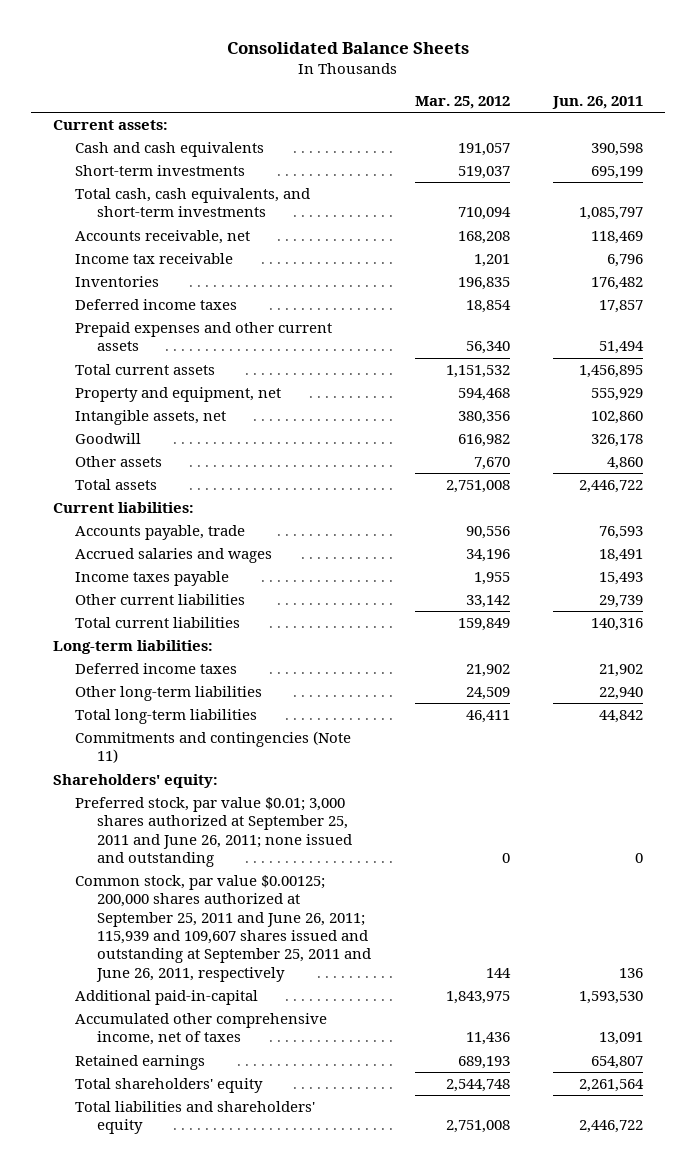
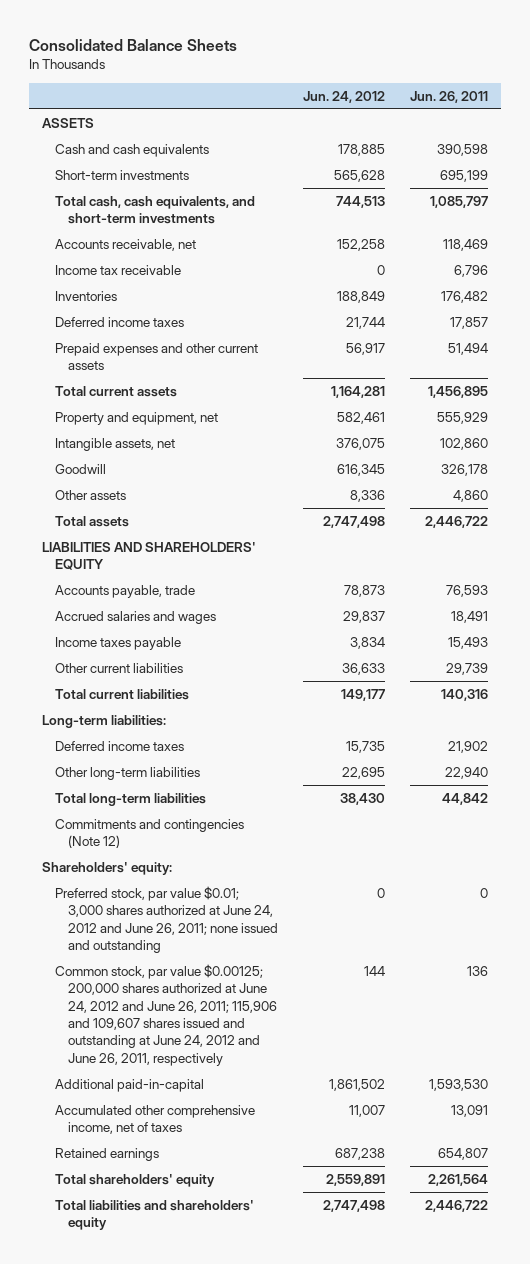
- | Mar. 25, 2012 | Jun. 26, 2011
+ | Jun. 24, 2012 | Jun. 26, 2011
- Current assets:
+ ASSETS
- Current liabilities:
+ LIABILITIES AND SHAREHOLDERS' EQUITY
- Commitments and contingencies (Note 11)
+ Commitments and contingencies (Note 12)
- Preferred stock, par value $0.01; 3,000 shares authorized at September 25, 2011 and June 26, 2011; none issued and outstanding | 0 | 0
- Common stock, par value $0.00125; 200,000 shares authorized at September 25, 2011 and June 26, 2011; 115,939 and 109,607 shares issued and outstanding at September 25, 2011 and June 26, 2011, respectively | 144 | 136
+ Preferred stock, par value $0.01; 3,000 shares authorized at June 24, 2012 and June 26, 2011; none issued and outstanding | 0 | 0
+ Common stock, par value $0.00125; 200,000 shares authorized at June 24, 2012 and June 26, 2011; 115,906 and 109,607 shares issued and outstanding at June 24, 2012 and June 26, 2011, respectively | 144 | 136

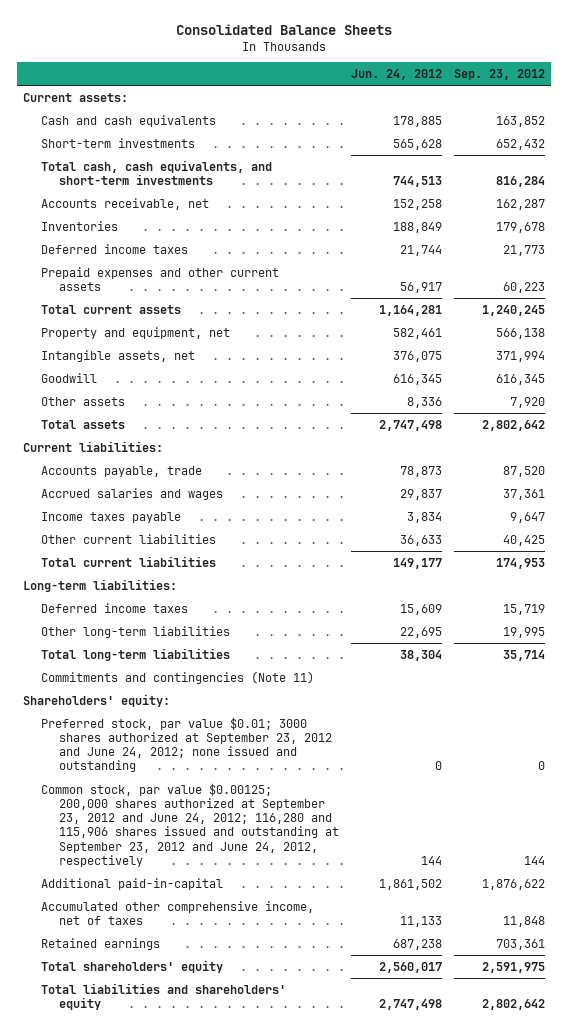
- | Jun. 24, 2012 | Jun. 26, 2011
+ | Jun. 24, 2012 | Sep. 23, 2012
- ASSETS
+ Current assets:
- Income tax receivable | 0 | 6,796
- LIABILITIES AND SHAREHOLDERS' EQUITY
+ Current liabilities:
- Deferred income taxes | 15,735 | 21,902
+ Deferred income taxes | 15,609 | 15,719
- Total long-term liabilities | 38,430 | 44,842
- Commitments and contingencies (Note 12)
+ Total long-term liabilities | 38,304 | 35,714
+ Commitments and contingencies (Note 11)
- Preferred stock, par value $0.01; 3,000 shares authorized at June 24, 2012 and June 26, 2011; none issued and outstanding | 0 | 0
- Common stock, par value $0.00125; 200,000 shares authorized at June 24, 2012 and June 26, 2011; 115,906 and 109,607 shares issued and outstanding at June 24, 2012 and June 26, 2011, respectively | 144 | 136
+ Preferred stock, par value $0.01; 3000 shares authorized at September 23, 2012 and June 24, 2012; none issued and outstanding | 0 | 0
+ Common stock, par value $0.00125; 200,000 shares authorized at September 23, 2012 and June 24, 2012; 116,280 and 115,906 shares issued and outstanding at September 23, 2012 and June 24, 2012, respectively | 144 | 144
- Accumulated other comprehensive income, net of taxes | 11,007 | 13,091
+ Accumulated other comprehensive income, net of taxes | 11,133 | 11,848
- Total shareholders' equity | 2,559,891 | 2,261,564
+ Total shareholders' equity | 2,560,017 | 2,591,975

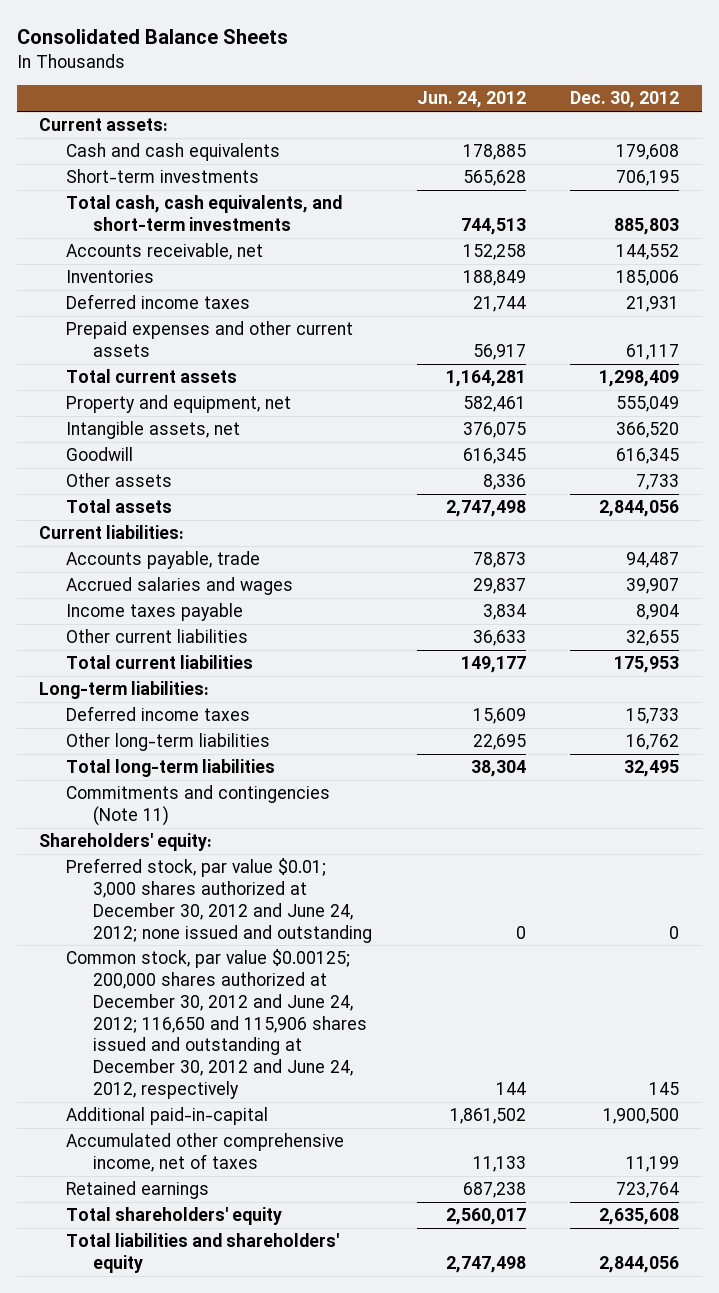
- | Jun. 24, 2012 | Sep. 23, 2012
+ | Jun. 24, 2012 | Dec. 30, 2012
- Preferred stock, par value $0.01; 3000 shares authorized at September 23, 2012 and June 24, 2012; none issued and outstanding | 0 | 0
- Common stock, par value $0.00125; 200,000 shares authorized at September 23, 2012 and June 24, 2012; 116,280 and 115,906 shares issued and outstanding at September 23, 2012 and June 24, 2012, respectively | 144 | 144
+ Preferred stock, par value $0.01; 3,000 shares authorized at December 30, 2012 and June 24, 2012; none issued and outstanding | 0 | 0
+ Common stock, par value $0.00125; 200,000 shares authorized at December 30, 2012 and June 24, 2012; 116,650 and 115,906 shares issued and outstanding at December 30, 2012 and June 24, 2012, respectively | 144 | 145

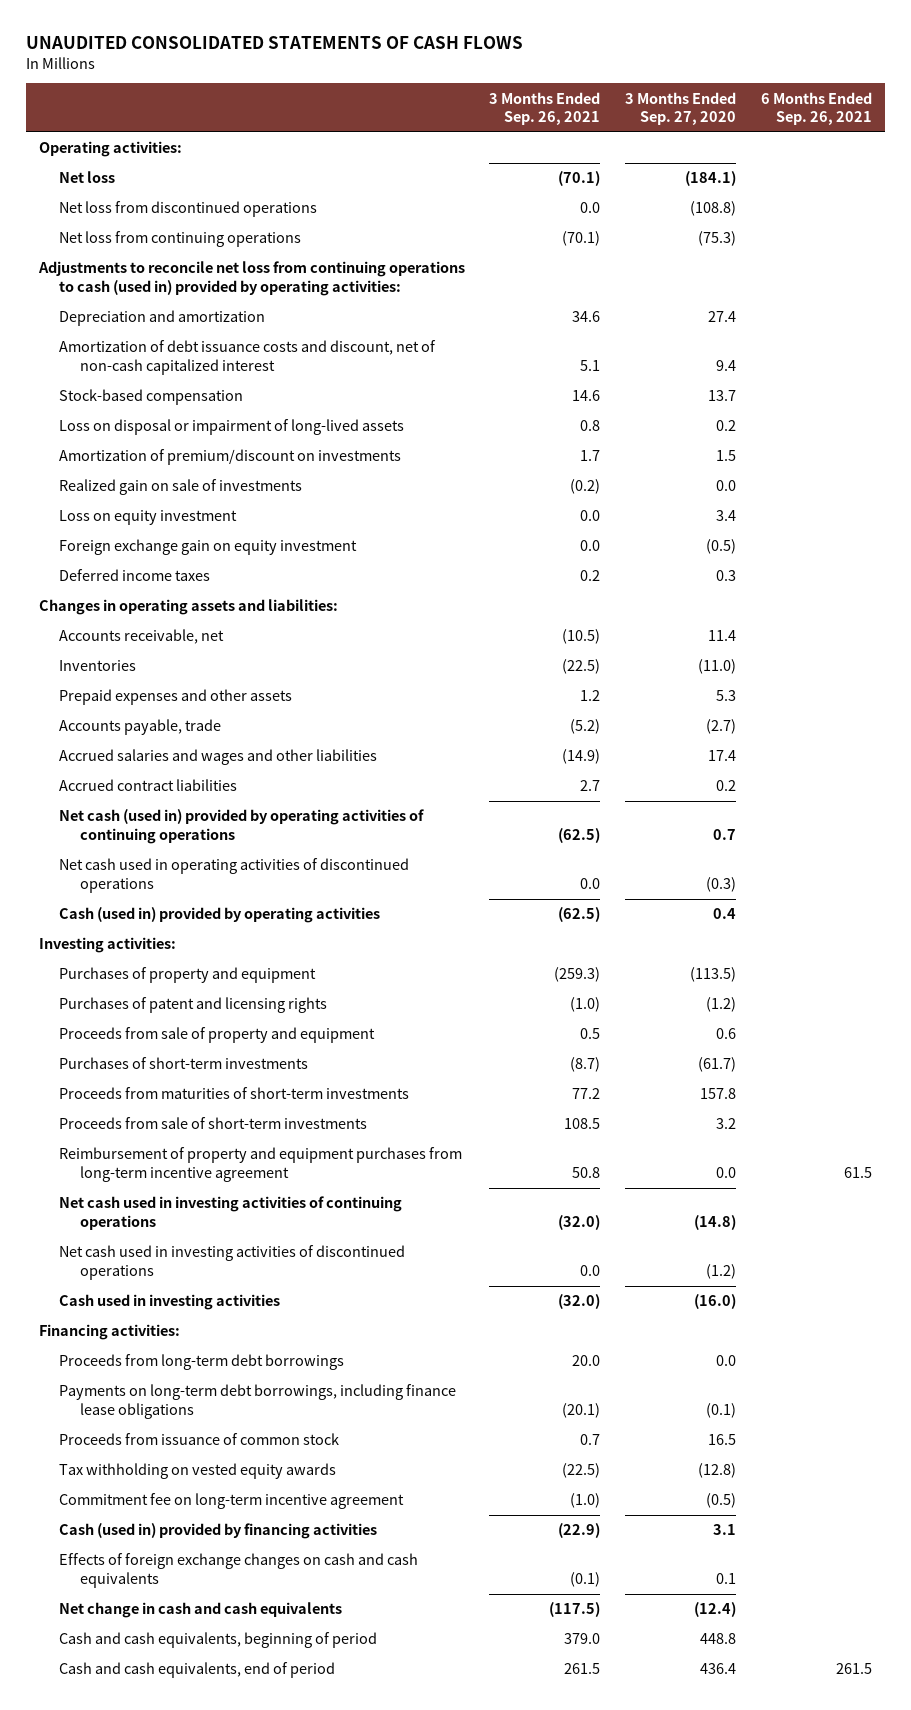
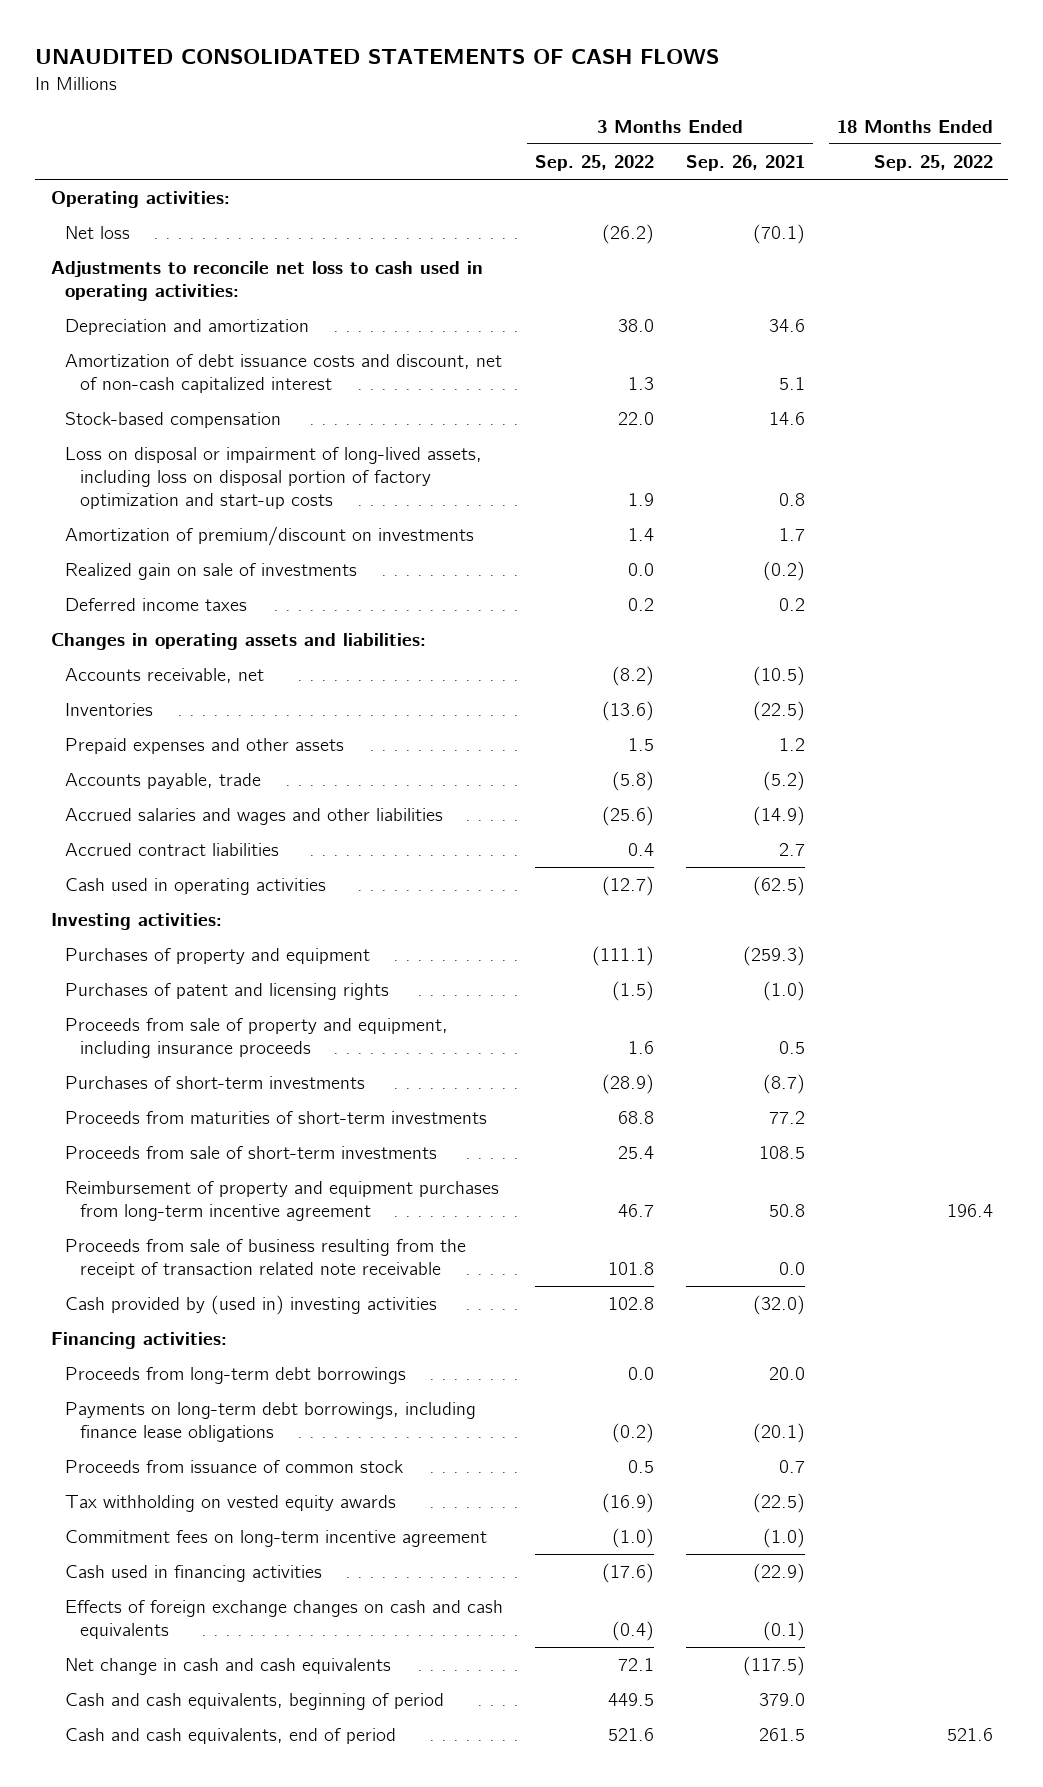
- | 3 Months Ended Sep. 26, 2021 | 3 Months Ended Sep. 27, 2020 | 6 Months Ended Sep. 26, 2021
+ | 3 Months Ended Sep. 25, 2022 | 3 Months Ended Sep. 26, 2021 | 18 Months Ended Sep. 25, 2022
- Net loss from discontinued operations | 0.0 | (108.8) |
- Net loss from continuing operations | (70.1) | (75.3) |
- Adjustments to reconcile net loss from continuing operations to cash (used in) provided by operating activities:
+ Adjustments to reconcile net loss to cash used in operating activities:
- Loss on disposal or impairment of long-lived assets | 0.8 | 0.2 |
+ Loss on disposal or impairment of long-lived assets, including loss on disposal portion of factory optimization and start-up costs | 1.9 | 0.8 |
- Loss on equity investment | 0.0 | 3.4 |
- Foreign exchange gain on equity investment | 0.0 | (0.5) |
- Net cash (used in) provided by operating activities of continuing operations | (62.5) | 0.7 |
- Net cash used in operating activities of discontinued operations | 0.0 | (0.3) |
- Cash (used in) provided by operating activities | (62.5) | 0.4 |
+ Cash used in operating activities | (12.7) | (62.5) |
- Proceeds from sale of property and equipment | 0.5 | 0.6 |
+ Proceeds from sale of property and equipment, including insurance proceeds | 1.6 | 0.5 |
- Net cash used in investing activities of continuing operations | (32.0) | (14.8) |
- Net cash used in investing activities of discontinued operations | 0.0 | (1.2) |
- Cash used in investing activities | (32.0) | (16.0) |
+ Proceeds from sale of business resulting from the receipt of transaction related note receivable | 101.8 | 0.0 |
+ Cash provided by (used in) investing activities | 102.8 | (32.0) |
- Commitment fee on long-term incentive agreement | (1.0) | (0.5) |
- Cash (used in) provided by financing activities | (22.9) | 3.1 |
+ Commitment fees on long-term incentive agreement | (1.0) | (1.0) |
+ Cash used in financing activities | (17.6) | (22.9) |

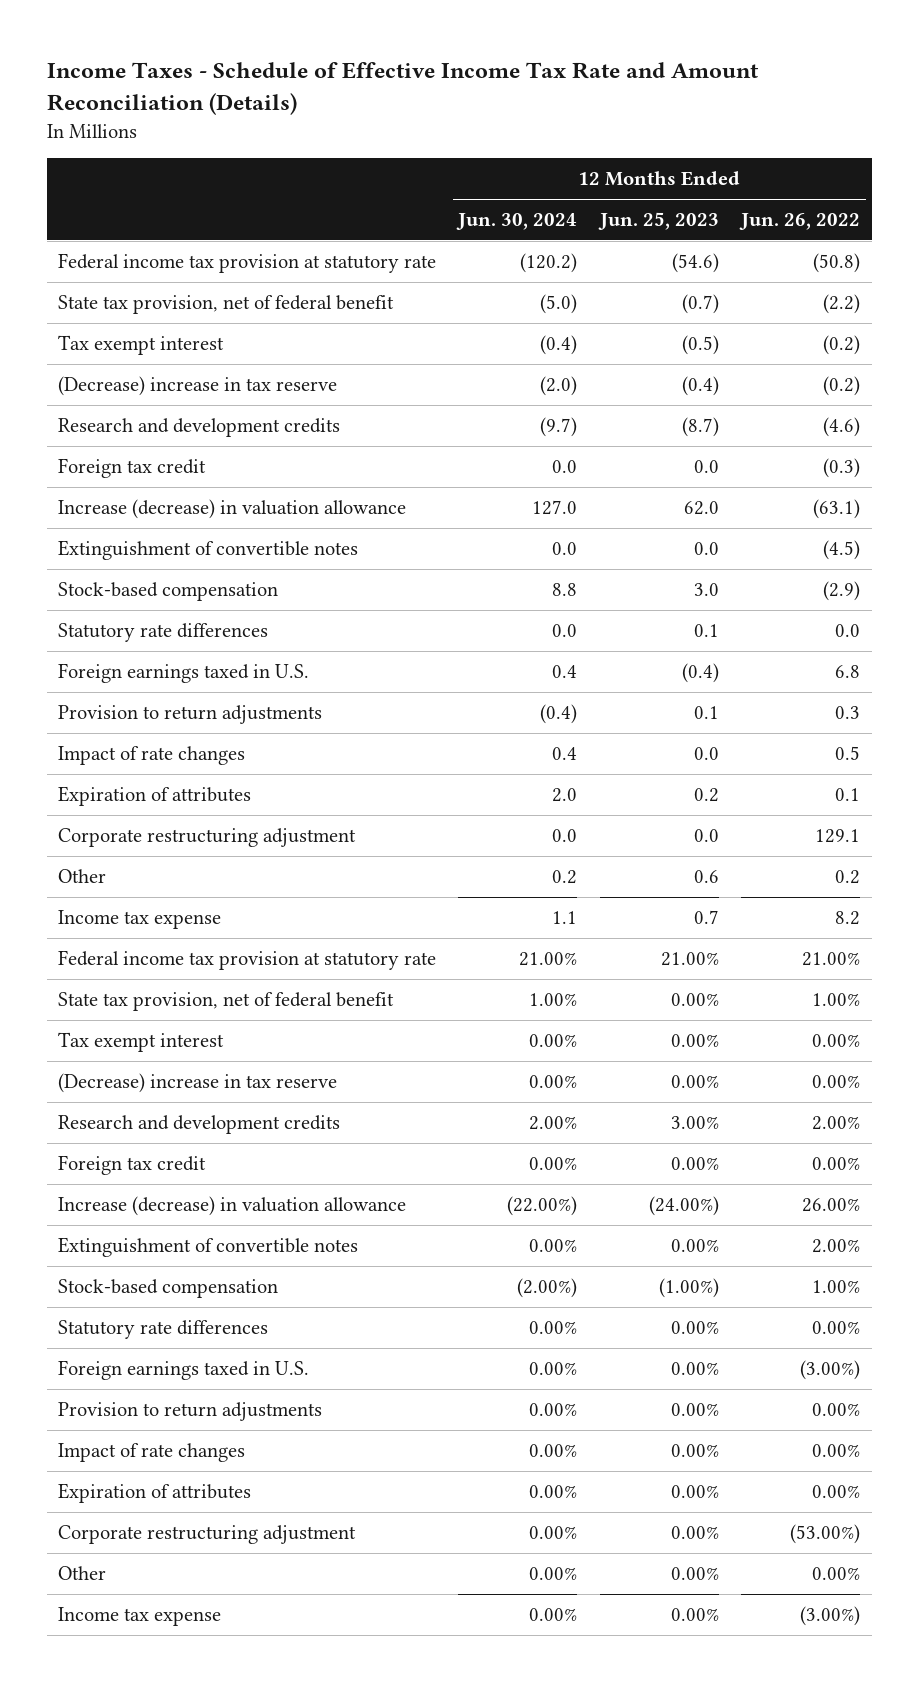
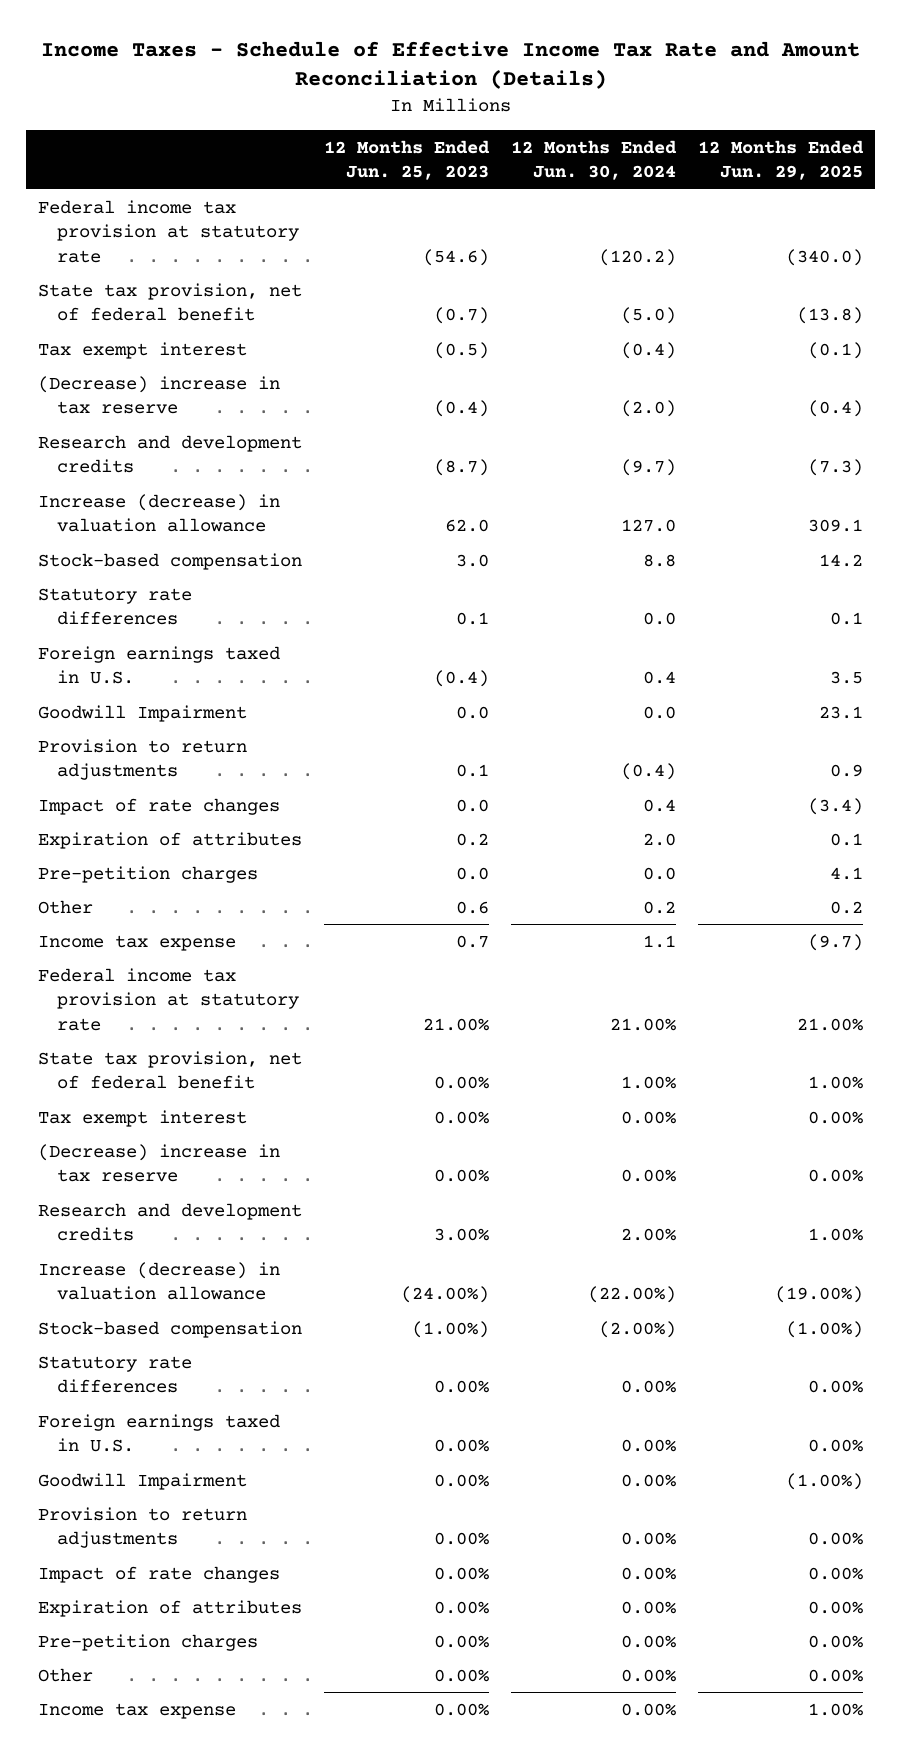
- | 12 Months Ended Jun. 30, 2024 | 12 Months Ended Jun. 25, 2023 | 12 Months Ended Jun. 26, 2022
+ | 12 Months Ended Jun. 25, 2023 | 12 Months Ended Jun. 30, 2024 | 12 Months Ended Jun. 29, 2025
- Foreign tax credit | 0.0 | 0.0 | (0.3)
- Extinguishment of convertible notes | 0.0 | 0.0 | (4.5)
+ Goodwill Impairment | 0.0 | 0.0 | 23.1
- Corporate restructuring adjustment | 0.0 | 0.0 | 129.1
+ Pre-petition charges | 0.0 | 0.0 | 4.1
- Foreign tax credit | 0.00% | 0.00% | 0.00%
- Extinguishment of convertible notes | 0.00% | 0.00% | 2.00%
+ Goodwill Impairment | 0.00% | 0.00% | (1.00%)
- Corporate restructuring adjustment | 0.00% | 0.00% | (53.00%)
+ Pre-petition charges | 0.00% | 0.00% | 0.00%

